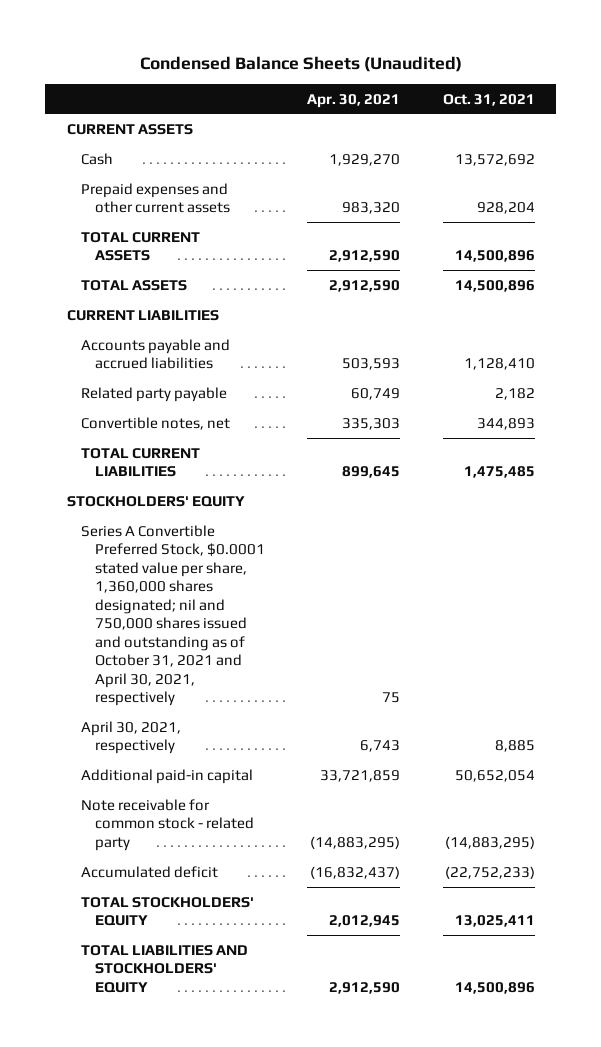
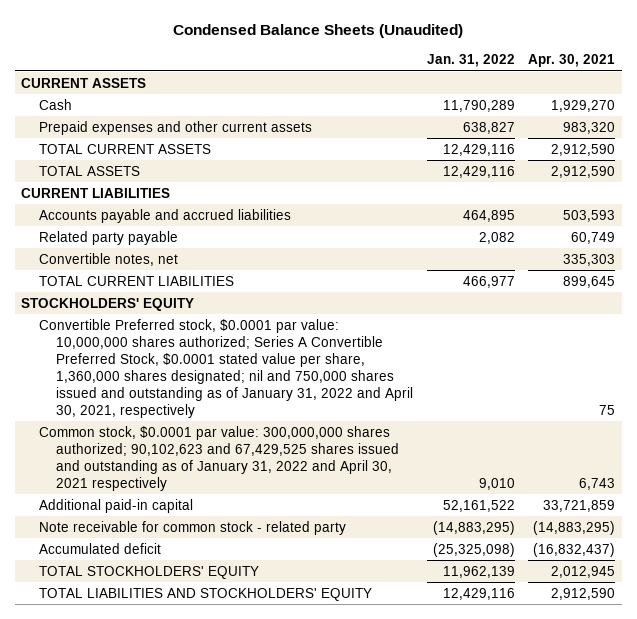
- | Apr. 30, 2021 | Oct. 31, 2021
+ | Jan. 31, 2022 | Apr. 30, 2021
- Series A Convertible Preferred Stock, $0.0001 stated value per share, 1,360,000 shares designated; nil and 750,000 shares issued and outstanding as of October 31, 2021 and April 30, 2021, respectively | 75 |
- April 30, 2021, respectively | 6,743 | 8,885
+ Convertible Preferred stock, $0.0001 par value: 10,000,000 shares authorized; Series A Convertible Preferred Stock, $0.0001 stated value per share, 1,360,000 shares designated; nil and 750,000 shares issued and outstanding as of January 31, 2022 and April 30, 2021, respectively | | 75
+ Common stock, $0.0001 par value: 300,000,000 shares authorized; 90,102,623 and 67,429,525 shares issued and outstanding as of January 31, 2022 and April 30, 2021 respectively | 9,010 | 6,743

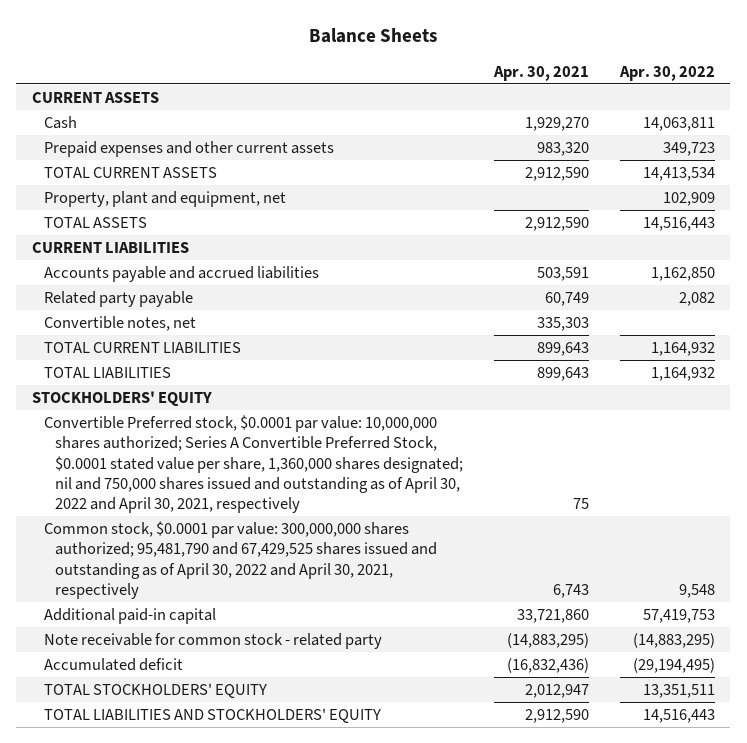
- Condensed Balance Sheets (Unaudited)
+ Balance Sheets
- | Jan. 31, 2022 | Apr. 30, 2021
+ | Apr. 30, 2021 | Apr. 30, 2022
+ Property, plant and equipment, net | | 102,909
- Accounts payable and accrued liabilities | 464,895 | 503,593
+ Accounts payable and accrued liabilities | 503,591 | 1,162,850
- TOTAL CURRENT LIABILITIES | 466,977 | 899,645
+ TOTAL CURRENT LIABILITIES | 899,643 | 1,164,932
+ TOTAL LIABILITIES | 899,643 | 1,164,932
- Convertible Preferred stock, $0.0001 par value: 10,000,000 shares authorized; Series A Convertible Preferred Stock, $0.0001 stated value per share, 1,360,000 shares designated; nil and 750,000 shares issued and outstanding as of January 31, 2022 and April 30, 2021, respectively | | 75
- Common stock, $0.0001 par value: 300,000,000 shares authorized; 90,102,623 and 67,429,525 shares issued and outstanding as of January 31, 2022 and April 30, 2021 respectively | 9,010 | 6,743
- Additional paid-in capital | 52,161,522 | 33,721,859
+ Convertible Preferred stock, $0.0001 par value: 10,000,000 shares authorized; Series A Convertible Preferred Stock, $0.0001 stated value per share, 1,360,000 shares designated; nil and 750,000 shares issued and outstanding as of April 30, 2022 and April 30, 2021, respectively | 75 |
+ Common stock, $0.0001 par value: 300,000,000 shares authorized; 95,481,790 and 67,429,525 shares issued and outstanding as of April 30, 2022 and April 30, 2021, respectively | 6,743 | 9,548
+ Additional paid-in capital | 33,721,860 | 57,419,753
- Accumulated deficit | (25,325,098) | (16,832,437)
- TOTAL STOCKHOLDERS' EQUITY | 11,962,139 | 2,012,945
+ Accumulated deficit | (16,832,436) | (29,194,495)
+ TOTAL STOCKHOLDERS' EQUITY | 2,012,947 | 13,351,511

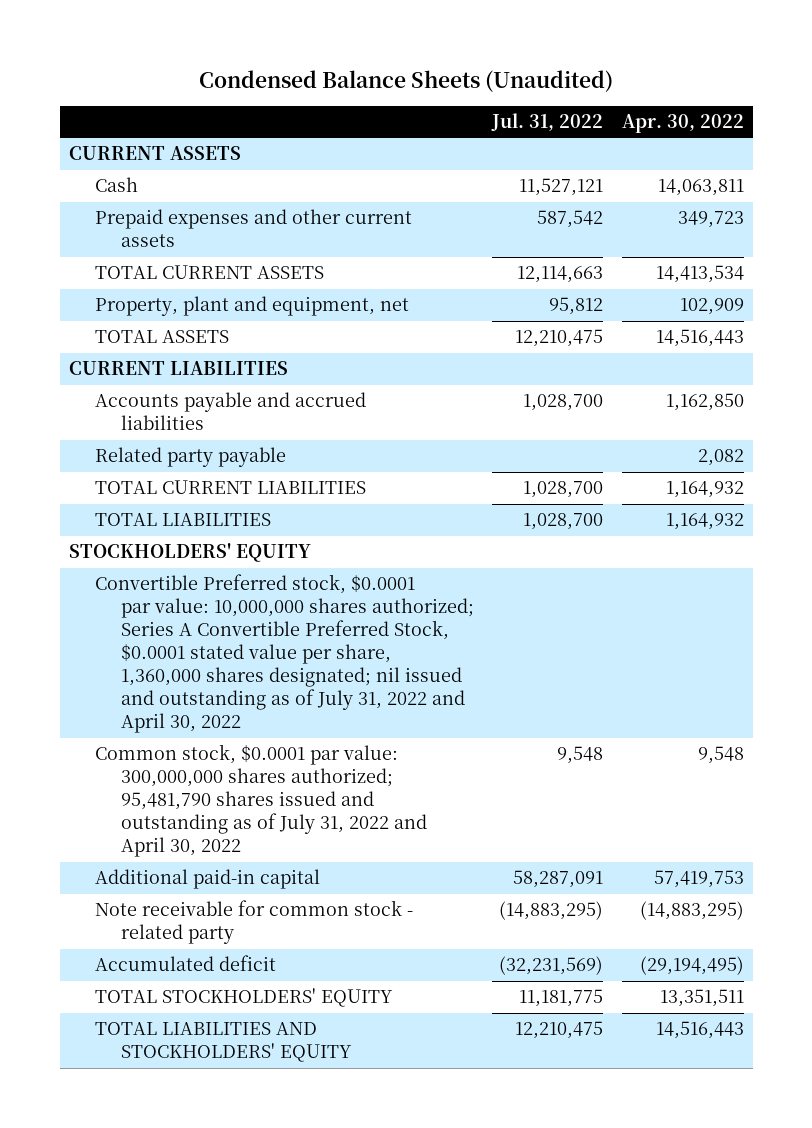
- Balance Sheets
+ Condensed Balance Sheets (Unaudited)
- | Apr. 30, 2021 | Apr. 30, 2022
+ | Jul. 31, 2022 | Apr. 30, 2022
- Convertible notes, net | 335,303 |
- Convertible Preferred stock, $0.0001 par value: 10,000,000 shares authorized; Series A Convertible Preferred Stock, $0.0001 stated value per share, 1,360,000 shares designated; nil and 750,000 shares issued and outstanding as of April 30, 2022 and April 30, 2021, respectively | 75 |
- Common stock, $0.0001 par value: 300,000,000 shares authorized; 95,481,790 and 67,429,525 shares issued and outstanding as of April 30, 2022 and April 30, 2021, respectively | 6,743 | 9,548
+ Convertible Preferred stock, $0.0001 par value: 10,000,000 shares authorized; Series A Convertible Preferred Stock, $0.0001 stated value per share, 1,360,000 shares designated; nil issued and outstanding as of July 31, 2022 and April 30, 2022
+ Common stock, $0.0001 par value: 300,000,000 shares authorized; 95,481,790 shares issued and outstanding as of July 31, 2022 and April 30, 2022 | 9,548 | 9,548

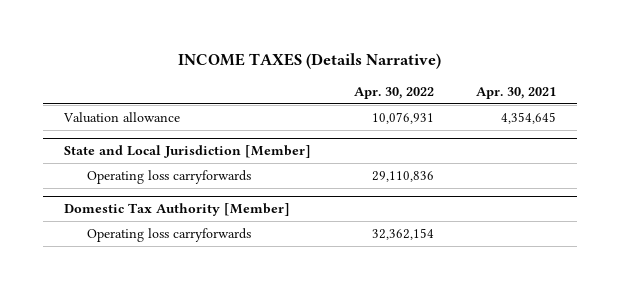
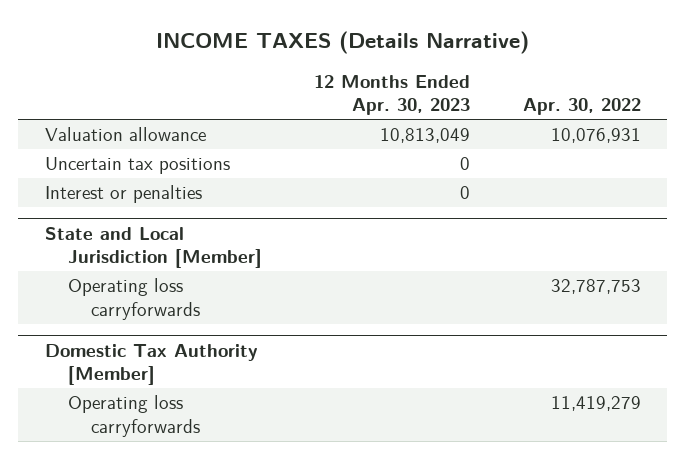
- | Apr. 30, 2022 | Apr. 30, 2021
+ | 12 Months Ended Apr. 30, 2023 | Apr. 30, 2022
+ Uncertain tax positions | 0 |
+ Interest or penalties | 0 |
@ State and Local Jurisdiction [Member]
- Operating loss carryforwards | 29,110,836 |
+ Operating loss carryforwards | | 32,787,753
@ Domestic Tax Authority [Member]
- Operating loss carryforwards | 32,362,154 |
+ Operating loss carryforwards | | 11,419,279

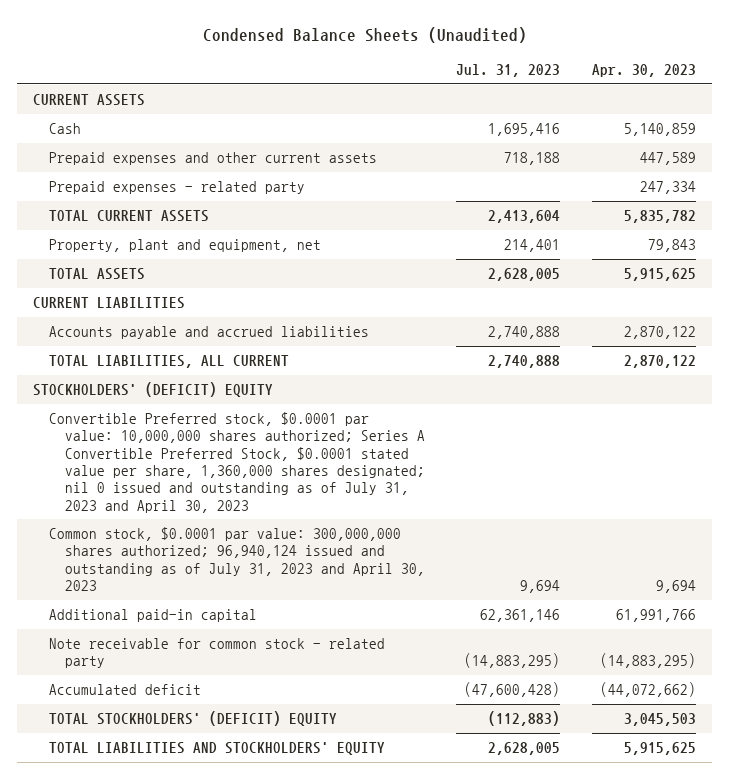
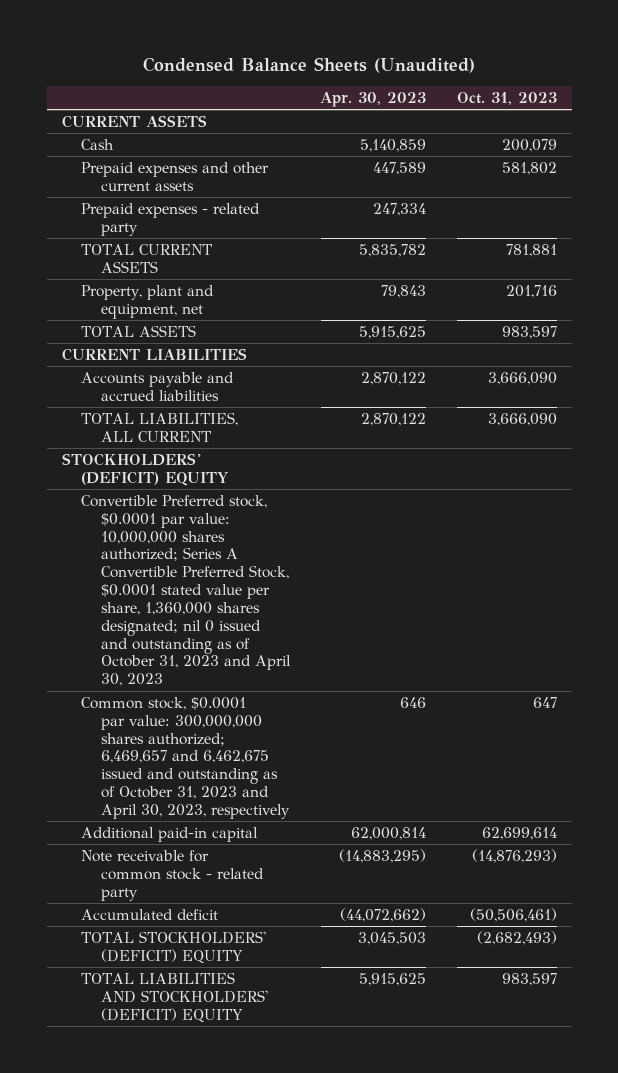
- | Jul. 31, 2023 | Apr. 30, 2023
+ | Apr. 30, 2023 | Oct. 31, 2023
- Convertible Preferred stock, $0.0001 par value: 10,000,000 shares authorized; Series A Convertible Preferred Stock, $0.0001 stated value per share, 1,360,000 shares designated; nil 0 issued and outstanding as of July 31, 2023 and April 30, 2023
- Common stock, $0.0001 par value: 300,000,000 shares authorized; 96,940,124 issued and outstanding as of July 31, 2023 and April 30, 2023 | 9,694 | 9,694
- Additional paid-in capital | 62,361,146 | 61,991,766
+ Convertible Preferred stock, $0.0001 par value: 10,000,000 shares authorized; Series A Convertible Preferred Stock, $0.0001 stated value per share, 1,360,000 shares designated; nil 0 issued and outstanding as of October 31, 2023 and April 30, 2023
+ Common stock, $0.0001 par value: 300,000,000 shares authorized; 6,469,657 and 6,462,675 issued and outstanding as of October 31, 2023 and April 30, 2023, respectively | 646 | 647
+ Additional paid-in capital | 62,000,814 | 62,699,614
- TOTAL LIABILITIES AND STOCKHOLDERS' EQUITY | 2,628,005 | 5,915,625
+ TOTAL LIABILITIES AND STOCKHOLDERS' (DEFICIT) EQUITY | 5,915,625 | 983,597

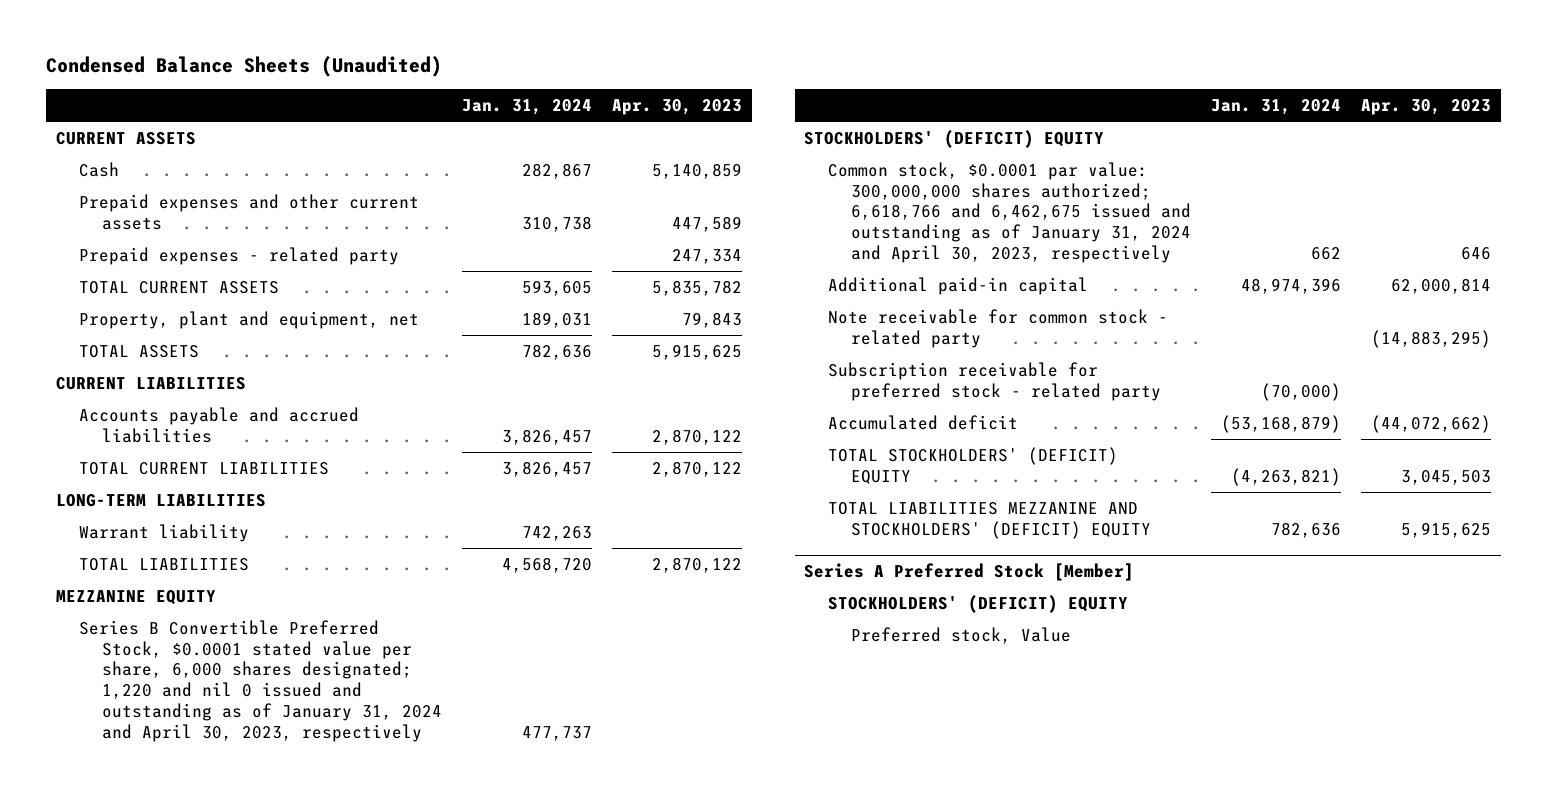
- | Apr. 30, 2023 | Oct. 31, 2023
+ | Jan. 31, 2024 | Apr. 30, 2023
- TOTAL LIABILITIES, ALL CURRENT | 2,870,122 | 3,666,090
+ TOTAL CURRENT LIABILITIES | 3,826,457 | 2,870,122
+ LONG-TERM LIABILITIES
+ Warrant liability | 742,263 |
+ TOTAL LIABILITIES | 4,568,720 | 2,870,122
+ MEZZANINE EQUITY
+ Series B Convertible Preferred Stock, $0.0001 stated value per share, 6,000 shares designated; 1,220 and nil 0 issued and outstanding as of January 31, 2024 and April 30, 2023, respectively | 477,737 |
- Convertible Preferred stock, $0.0001 par value: 10,000,000 shares authorized; Series A Convertible Preferred Stock, $0.0001 stated value per share, 1,360,000 shares designated; nil 0 issued and outstanding as of October 31, 2023 and April 30, 2023
- Common stock, $0.0001 par value: 300,000,000 shares authorized; 6,469,657 and 6,462,675 issued and outstanding as of October 31, 2023 and April 30, 2023, respectively | 646 | 647
+ Common stock, $0.0001 par value: 300,000,000 shares authorized; 6,618,766 and 6,462,675 issued and outstanding as of January 31, 2024 and April 30, 2023, respectively | 662 | 646
+ Subscription receivable for preferred stock - related party | (70,000) |
- TOTAL LIABILITIES AND STOCKHOLDERS' (DEFICIT) EQUITY | 5,915,625 | 983,597
+ TOTAL LIABILITIES MEZZANINE AND STOCKHOLDERS' (DEFICIT) EQUITY | 782,636 | 5,915,625
+ Series A Preferred Stock [Member]
+ STOCKHOLDERS' (DEFICIT) EQUITY
+ Preferred stock, Value

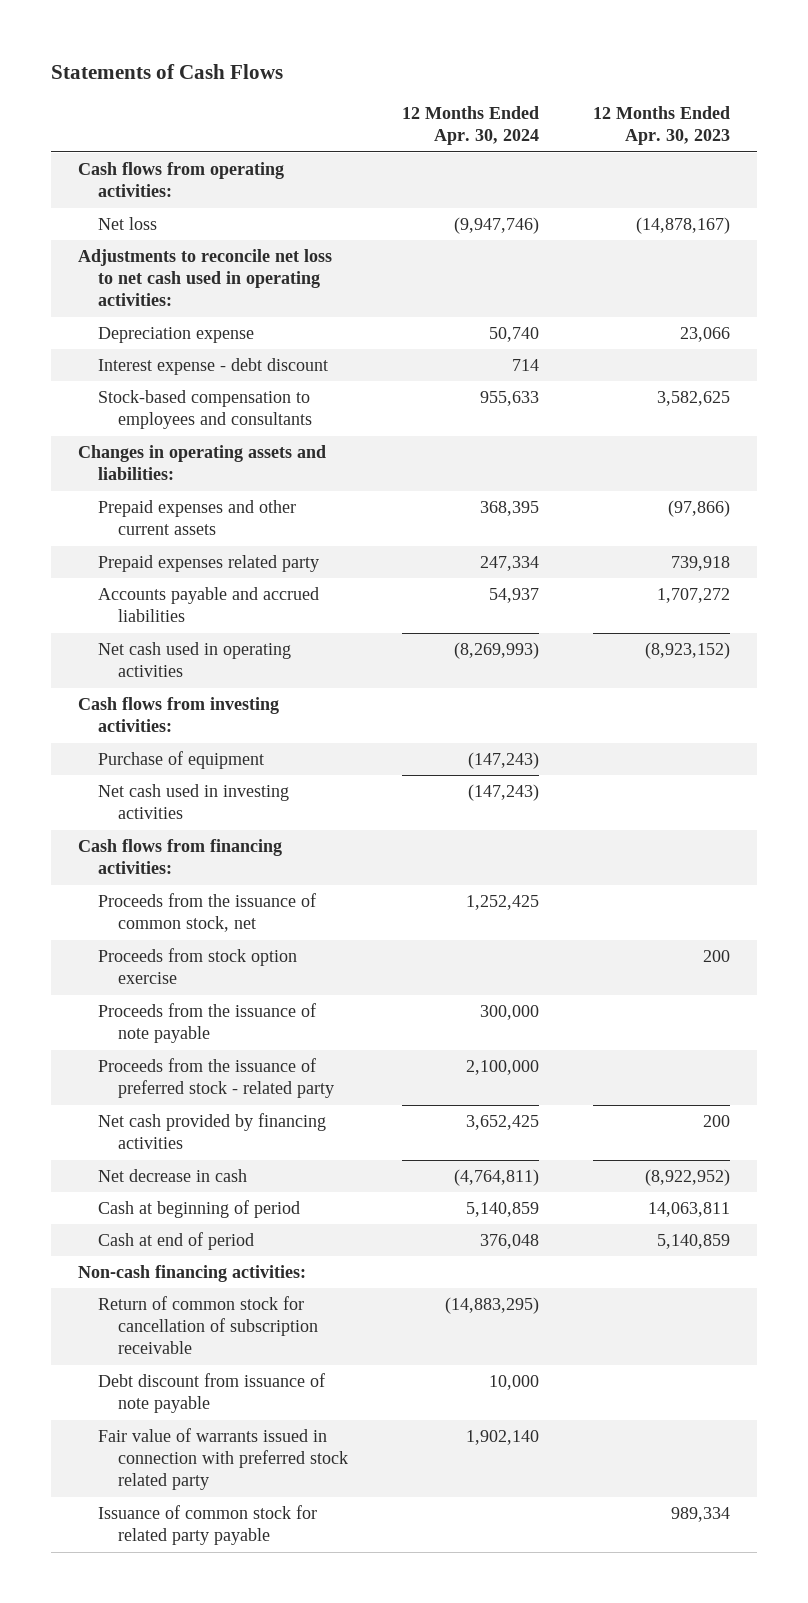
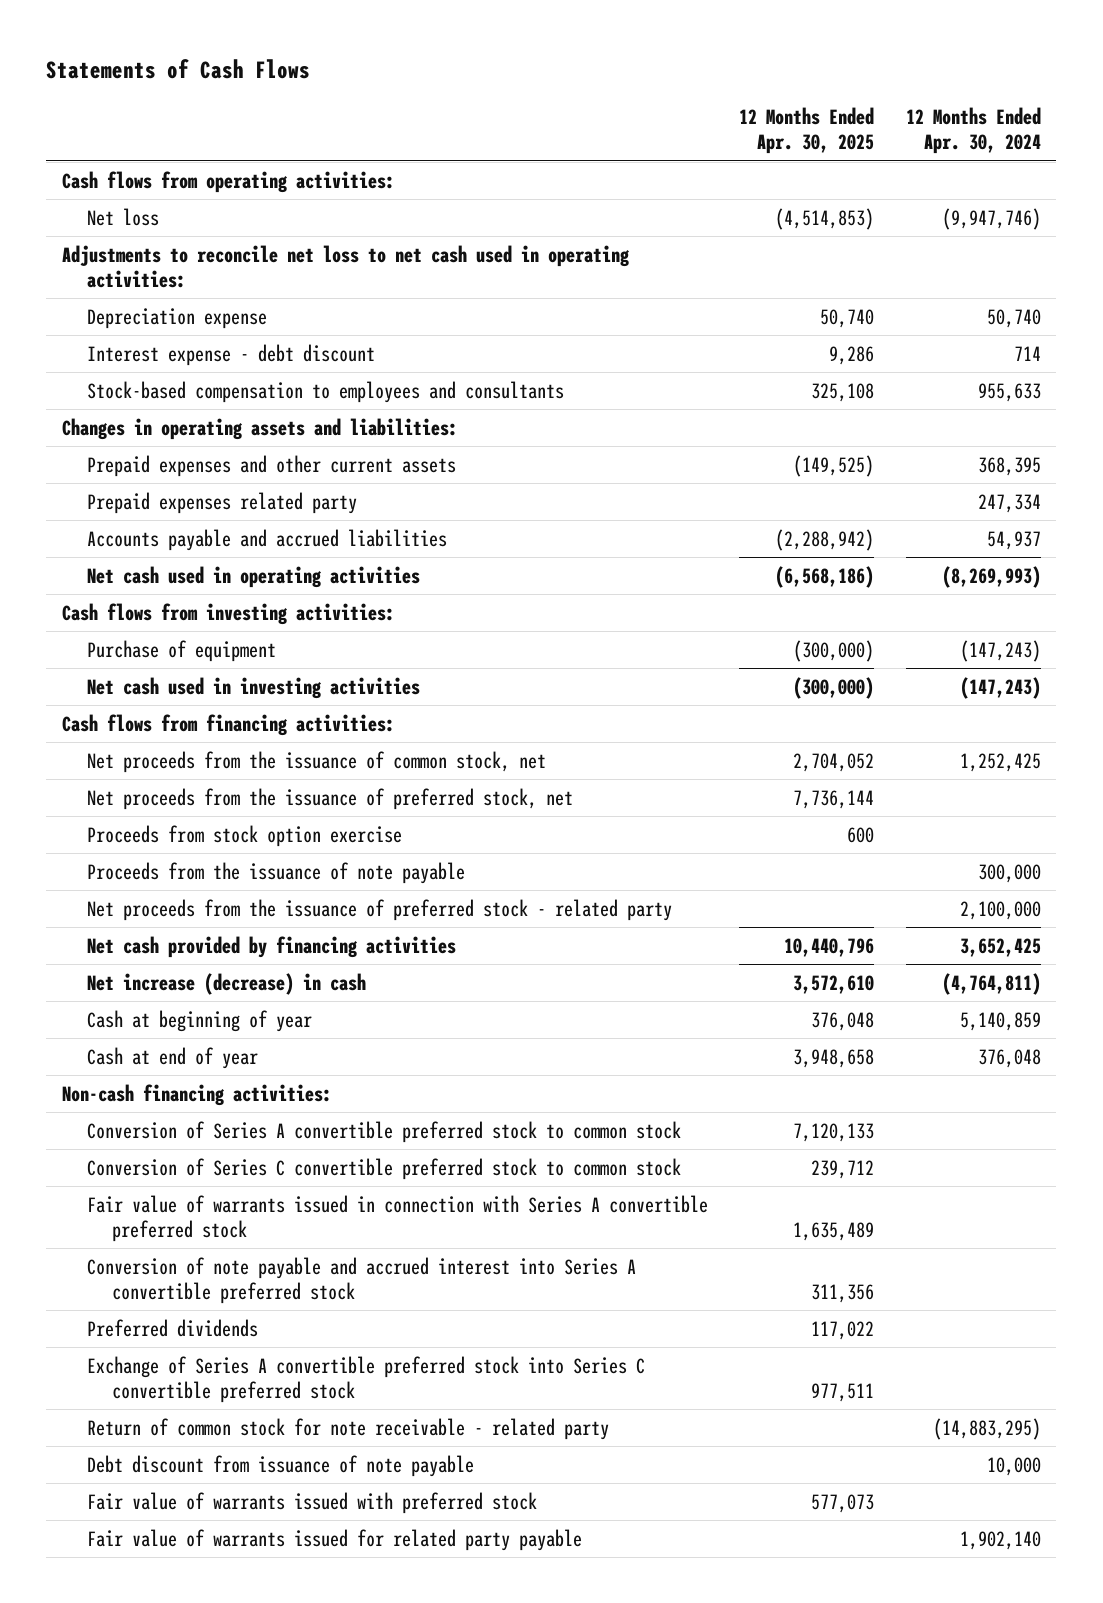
- | 12 Months Ended Apr. 30, 2024 | 12 Months Ended Apr. 30, 2023
+ | 12 Months Ended Apr. 30, 2025 | 12 Months Ended Apr. 30, 2024
- Proceeds from the issuance of common stock, net | 1,252,425 |
+ Net proceeds from the issuance of common stock, net | 2,704,052 | 1,252,425
+ Net proceeds from the issuance of preferred stock, net | 7,736,144 |
- Proceeds from the issuance of preferred stock - related party | 2,100,000 |
+ Net proceeds from the issuance of preferred stock - related party | | 2,100,000
- Net decrease in cash | (4,764,811) | (8,922,952)
- Cash at beginning of period | 5,140,859 | 14,063,811
- Cash at end of period | 376,048 | 5,140,859
+ Net increase (decrease) in cash | 3,572,610 | (4,764,811)
+ Cash at beginning of year | 376,048 | 5,140,859
+ Cash at end of year | 3,948,658 | 376,048
- Return of common stock for cancellation of subscription receivable | (14,883,295) |
+ Conversion of Series A convertible preferred stock to common stock | 7,120,133 |
+ Conversion of Series C convertible preferred stock to common stock | 239,712 |
+ Fair value of warrants issued in connection with Series A convertible preferred stock | 1,635,489 |
+ Conversion of note payable and accrued interest into Series A convertible preferred stock | 311,356 |
+ Preferred dividends | 117,022 |
+ Exchange of Series A convertible preferred stock into Series C convertible preferred stock | 977,511 |
+ Return of common stock for note receivable - related party | | (14,883,295)
- Fair value of warrants issued in connection with preferred stock related party | 1,902,140 |
- Issuance of common stock for related party payable | | 989,334
+ Fair value of warrants issued with preferred stock | 577,073 |
+ Fair value of warrants issued for related party payable | | 1,902,140

